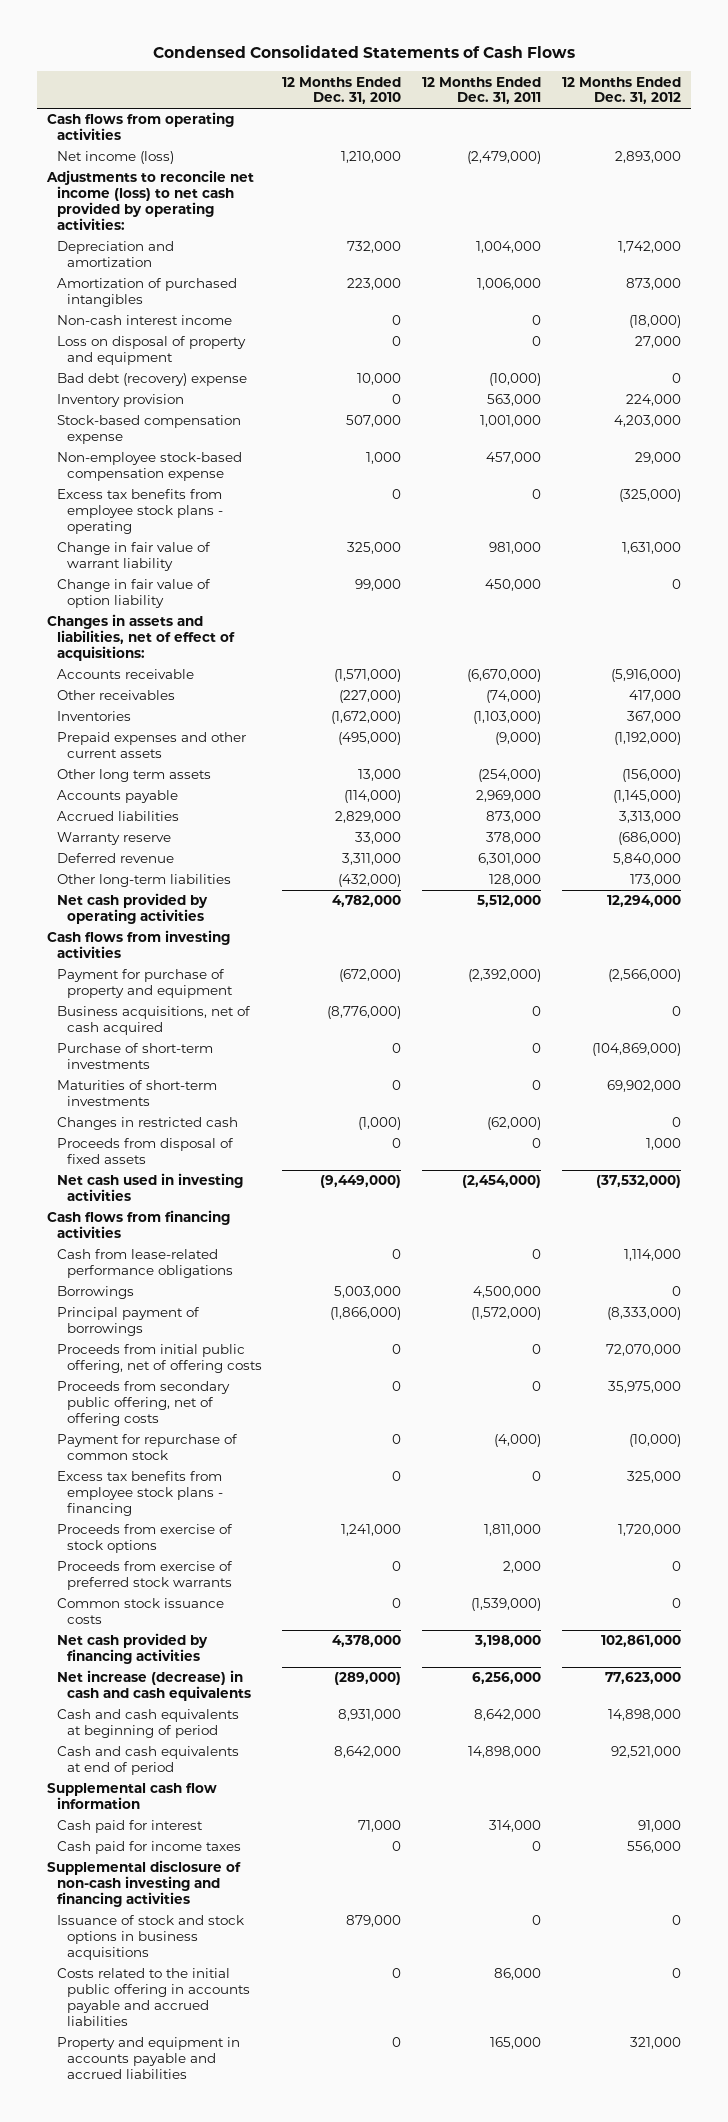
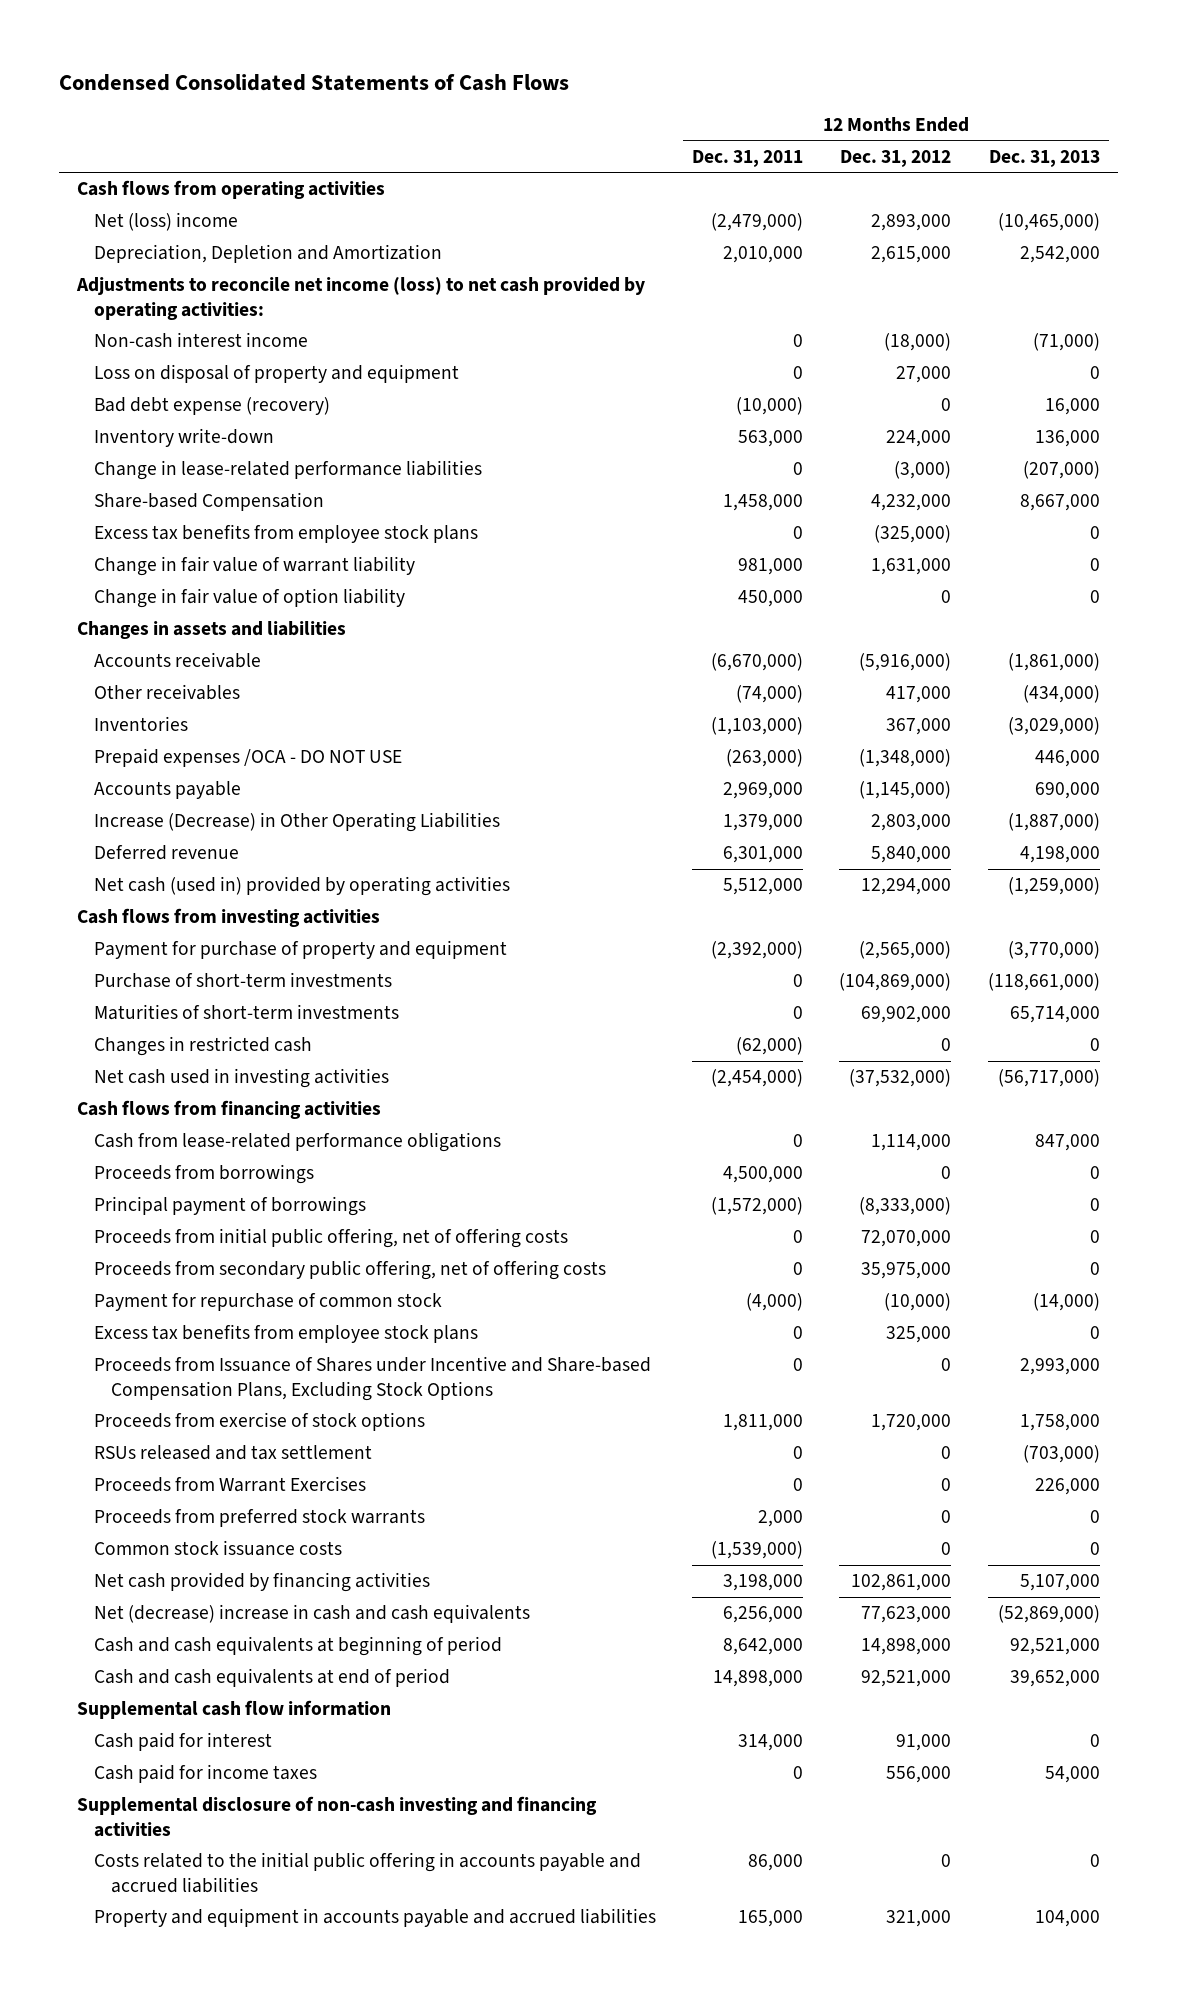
- | 12 Months Ended Dec. 31, 2010 | 12 Months Ended Dec. 31, 2011 | 12 Months Ended Dec. 31, 2012
+ | 12 Months Ended Dec. 31, 2011 | 12 Months Ended Dec. 31, 2012 | 12 Months Ended Dec. 31, 2013
- Net income (loss) | 1,210,000 | (2,479,000) | 2,893,000
+ Net (loss) income | (2,479,000) | 2,893,000 | (10,465,000)
+ Depreciation, Depletion and Amortization | 2,010,000 | 2,615,000 | 2,542,000
- Depreciation and amortization | 732,000 | 1,004,000 | 1,742,000
- Amortization of purchased intangibles | 223,000 | 1,006,000 | 873,000
- Bad debt (recovery) expense | 10,000 | (10,000) | 0
- Inventory provision | 0 | 563,000 | 224,000
- Stock-based compensation expense | 507,000 | 1,001,000 | 4,203,000
- Non-employee stock-based compensation expense | 1,000 | 457,000 | 29,000
- Excess tax benefits from employee stock plans - operating | 0 | 0 | (325,000)
+ Bad debt expense (recovery) | (10,000) | 0 | 16,000
+ Inventory write-down | 563,000 | 224,000 | 136,000
+ Change in lease-related performance liabilities | 0 | (3,000) | (207,000)
+ Share-based Compensation | 1,458,000 | 4,232,000 | 8,667,000
+ Excess tax benefits from employee stock plans | 0 | (325,000) | 0
- Changes in assets and liabilities, net of effect of acquisitions:
+ Changes in assets and liabilities
- Prepaid expenses and other current assets | (495,000) | (9,000) | (1,192,000)
- Other long term assets | 13,000 | (254,000) | (156,000)
+ Prepaid expenses /OCA - DO NOT USE | (263,000) | (1,348,000) | 446,000
- Accrued liabilities | 2,829,000 | 873,000 | 3,313,000
- Warranty reserve | 33,000 | 378,000 | (686,000)
+ Increase (Decrease) in Other Operating Liabilities | 1,379,000 | 2,803,000 | (1,887,000)
- Other long-term liabilities | (432,000) | 128,000 | 173,000
- Net cash provided by operating activities | 4,782,000 | 5,512,000 | 12,294,000
+ Net cash (used in) provided by operating activities | 5,512,000 | 12,294,000 | (1,259,000)
- Payment for purchase of property and equipment | (672,000) | (2,392,000) | (2,566,000)
- Business acquisitions, net of cash acquired | (8,776,000) | 0 | 0
+ Payment for purchase of property and equipment | (2,392,000) | (2,565,000) | (3,770,000)
- Proceeds from disposal of fixed assets | 0 | 0 | 1,000
- Borrowings | 5,003,000 | 4,500,000 | 0
+ Proceeds from borrowings | 4,500,000 | 0 | 0
- Excess tax benefits from employee stock plans - financing | 0 | 0 | 325,000
+ Excess tax benefits from employee stock plans | 0 | 325,000 | 0
+ Proceeds from Issuance of Shares under Incentive and Share-based Compensation Plans, Excluding Stock Options | 0 | 0 | 2,993,000
- Proceeds from exercise of preferred stock warrants | 0 | 2,000 | 0
+ RSUs released and tax settlement | 0 | 0 | (703,000)
+ Proceeds from Warrant Exercises | 0 | 0 | 226,000
+ Proceeds from preferred stock warrants | 2,000 | 0 | 0
- Net increase (decrease) in cash and cash equivalents | (289,000) | 6,256,000 | 77,623,000
+ Net (decrease) increase in cash and cash equivalents | 6,256,000 | 77,623,000 | (52,869,000)
- Issuance of stock and stock options in business acquisitions | 879,000 | 0 | 0

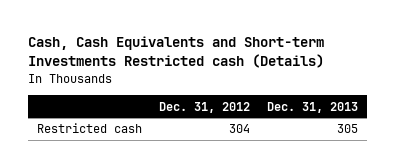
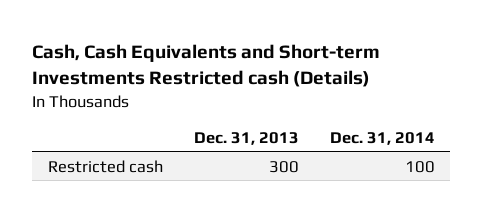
- | Dec. 31, 2012 | Dec. 31, 2013
+ | Dec. 31, 2013 | Dec. 31, 2014
- Restricted cash | 304 | 305
+ Restricted cash | 300 | 100

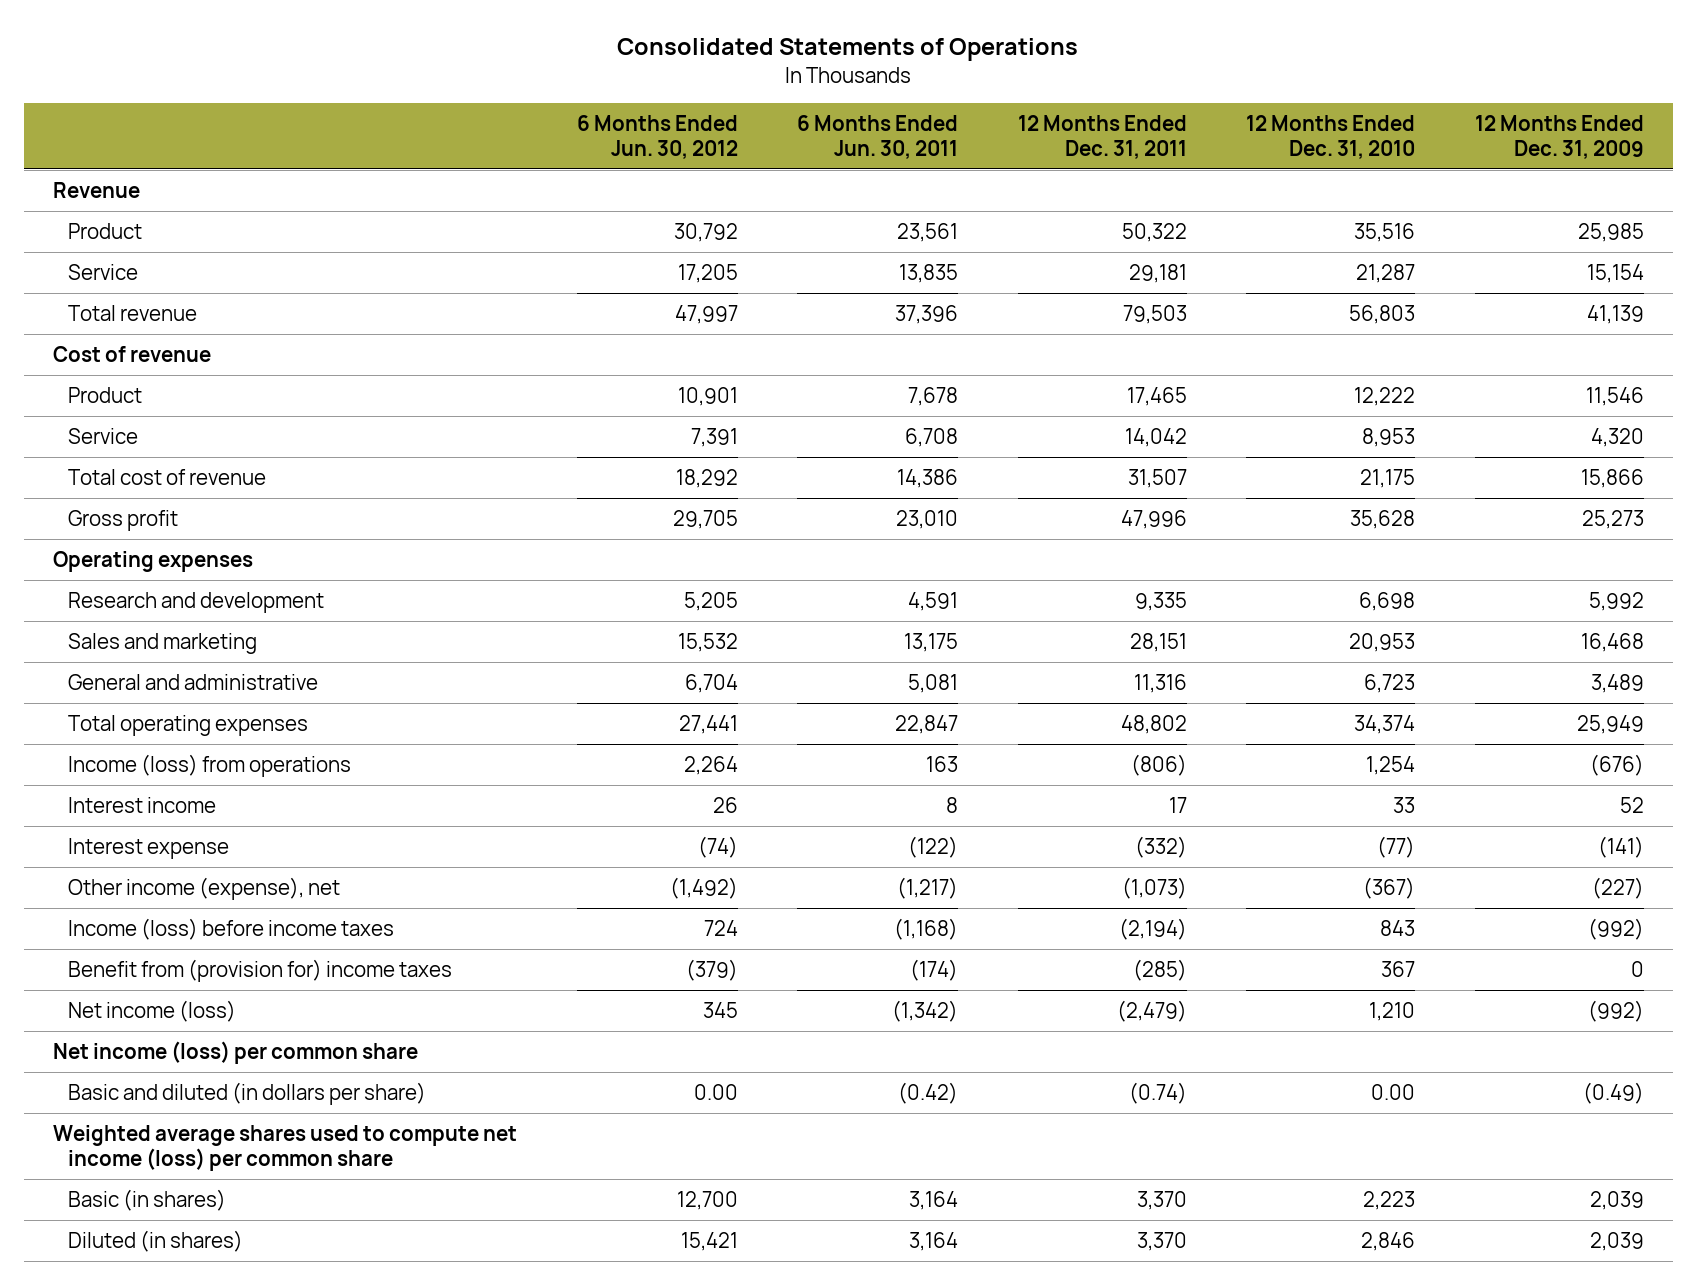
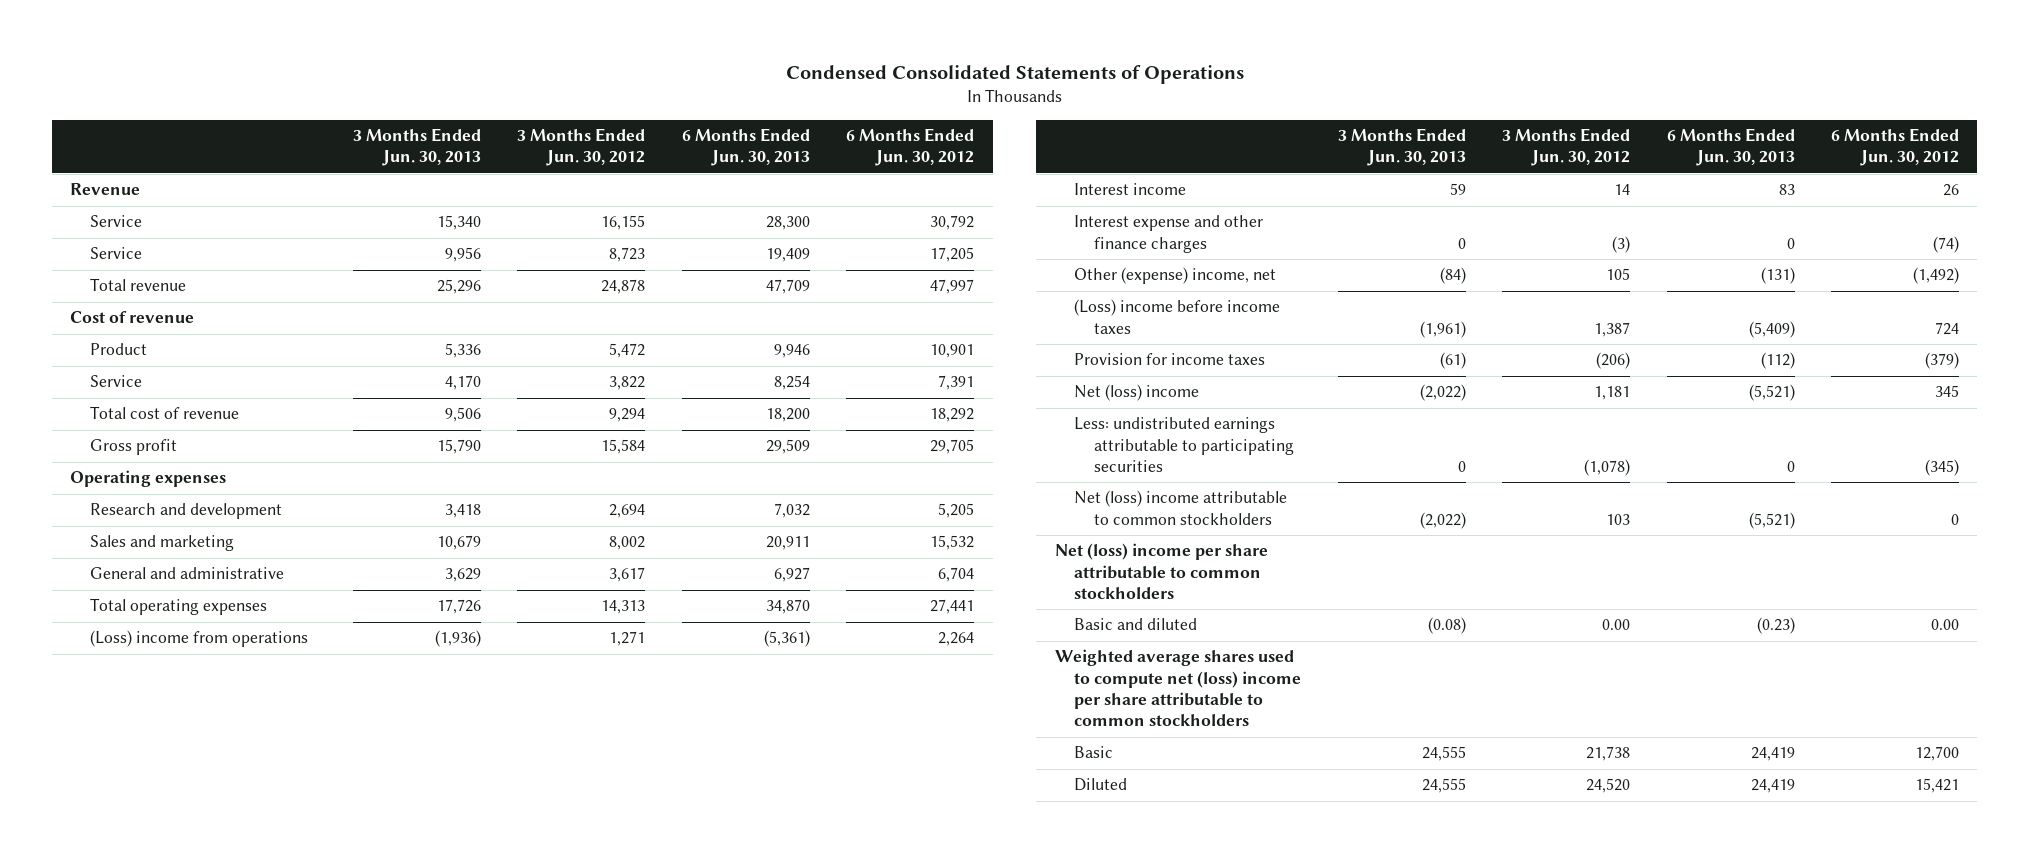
- Consolidated Statements of Operations
+ Condensed Consolidated Statements of Operations
- | 6 Months Ended Jun. 30, 2012 | 6 Months Ended Jun. 30, 2011 | 12 Months Ended Dec. 31, 2011 | 12 Months Ended Dec. 31, 2010 | 12 Months Ended Dec. 31, 2009
+ | 3 Months Ended Jun. 30, 2013 | 3 Months Ended Jun. 30, 2012 | 6 Months Ended Jun. 30, 2013 | 6 Months Ended Jun. 30, 2012
- Product | 30,792 | 23,561 | 50,322 | 35,516 | 25,985
+ Service | 15,340 | 16,155 | 28,300 | 30,792
- Income (loss) from operations | 2,264 | 163 | (806) | 1,254 | (676)
+ (Loss) income from operations | (1,936) | 1,271 | (5,361) | 2,264
- Interest expense | (74) | (122) | (332) | (77) | (141)
- Other income (expense), net | (1,492) | (1,217) | (1,073) | (367) | (227)
- Income (loss) before income taxes | 724 | (1,168) | (2,194) | 843 | (992)
- Benefit from (provision for) income taxes | (379) | (174) | (285) | 367 | 0
- Net income (loss) | 345 | (1,342) | (2,479) | 1,210 | (992)
- Net income (loss) per common share
- Basic and diluted (in dollars per share) | 0.00 | (0.42) | (0.74) | 0.00 | (0.49)
- Weighted average shares used to compute net income (loss) per common share
- Basic (in shares) | 12,700 | 3,164 | 3,370 | 2,223 | 2,039
- Diluted (in shares) | 15,421 | 3,164 | 3,370 | 2,846 | 2,039
+ Interest expense and other finance charges | 0 | (3) | 0 | (74)
+ Other (expense) income, net | (84) | 105 | (131) | (1,492)
+ (Loss) income before income taxes | (1,961) | 1,387 | (5,409) | 724
+ Provision for income taxes | (61) | (206) | (112) | (379)
+ Net (loss) income | (2,022) | 1,181 | (5,521) | 345
+ Less: undistributed earnings attributable to participating securities | 0 | (1,078) | 0 | (345)
+ Net (loss) income attributable to common stockholders | (2,022) | 103 | (5,521) | 0
+ Net (loss) income per share attributable to common stockholders
+ Basic and diluted | (0.08) | 0.00 | (0.23) | 0.00
+ Weighted average shares used to compute net (loss) income per share attributable to common stockholders
+ Basic | 24,555 | 21,738 | 24,419 | 12,700
+ Diluted | 24,555 | 24,520 | 24,419 | 15,421

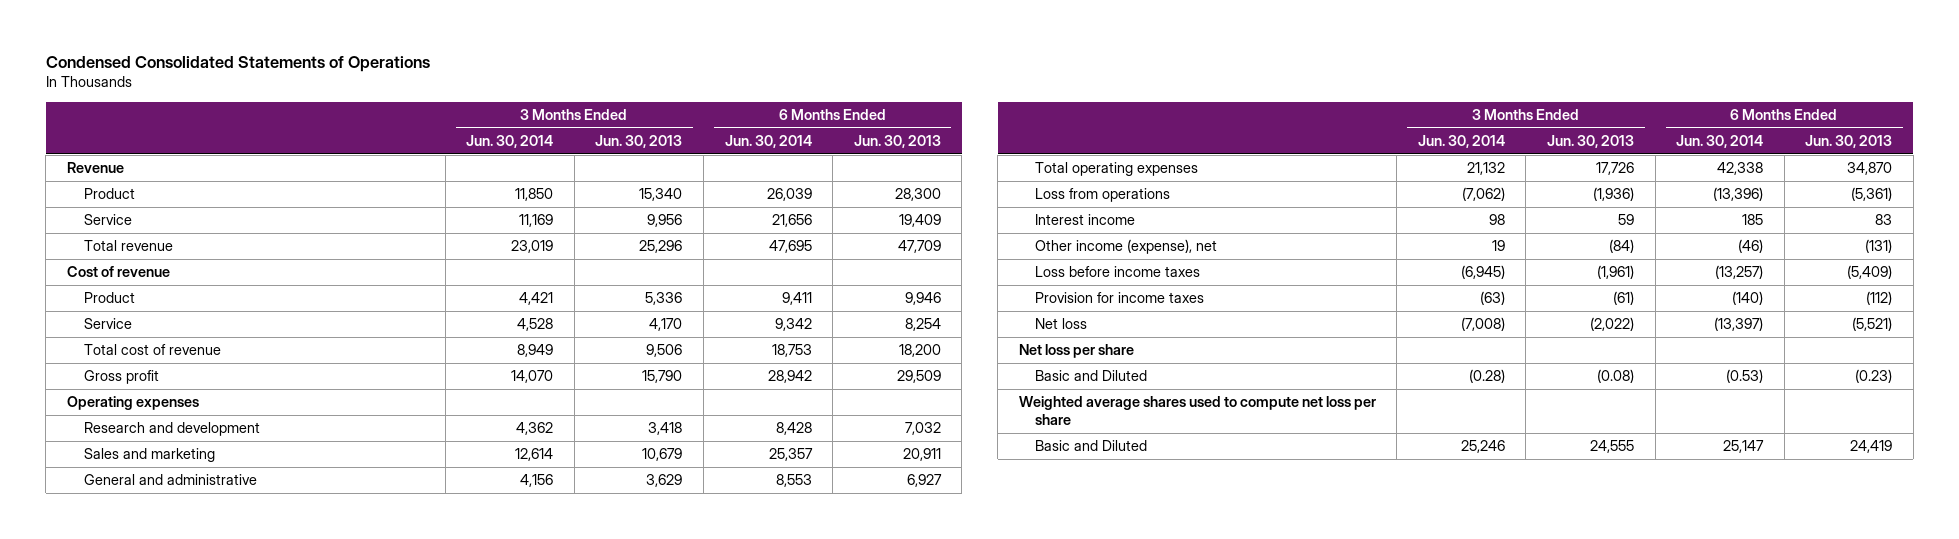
- | 3 Months Ended Jun. 30, 2013 | 3 Months Ended Jun. 30, 2012 | 6 Months Ended Jun. 30, 2013 | 6 Months Ended Jun. 30, 2012
+ | 3 Months Ended Jun. 30, 2014 | 3 Months Ended Jun. 30, 2013 | 6 Months Ended Jun. 30, 2014 | 6 Months Ended Jun. 30, 2013
- Service | 15,340 | 16,155 | 28,300 | 30,792
+ Product | 11,850 | 15,340 | 26,039 | 28,300
- (Loss) income from operations | (1,936) | 1,271 | (5,361) | 2,264
+ Loss from operations | (7,062) | (1,936) | (13,396) | (5,361)
- Interest expense and other finance charges | 0 | (3) | 0 | (74)
- Other (expense) income, net | (84) | 105 | (131) | (1,492)
- (Loss) income before income taxes | (1,961) | 1,387 | (5,409) | 724
+ Other income (expense), net | 19 | (84) | (46) | (131)
+ Loss before income taxes | (6,945) | (1,961) | (13,257) | (5,409)
- Net (loss) income | (2,022) | 1,181 | (5,521) | 345
- Less: undistributed earnings attributable to participating securities | 0 | (1,078) | 0 | (345)
- Net (loss) income attributable to common stockholders | (2,022) | 103 | (5,521) | 0
- Net (loss) income per share attributable to common stockholders
- Basic and diluted | (0.08) | 0.00 | (0.23) | 0.00
- Weighted average shares used to compute net (loss) income per share attributable to common stockholders
- Basic | 24,555 | 21,738 | 24,419 | 12,700
- Diluted | 24,555 | 24,520 | 24,419 | 15,421
+ Net loss | (7,008) | (2,022) | (13,397) | (5,521)
+ Net loss per share
+ Basic and Diluted | (0.28) | (0.08) | (0.53) | (0.23)
+ Weighted average shares used to compute net loss per share
+ Basic and Diluted | 25,246 | 24,555 | 25,147 | 24,419

